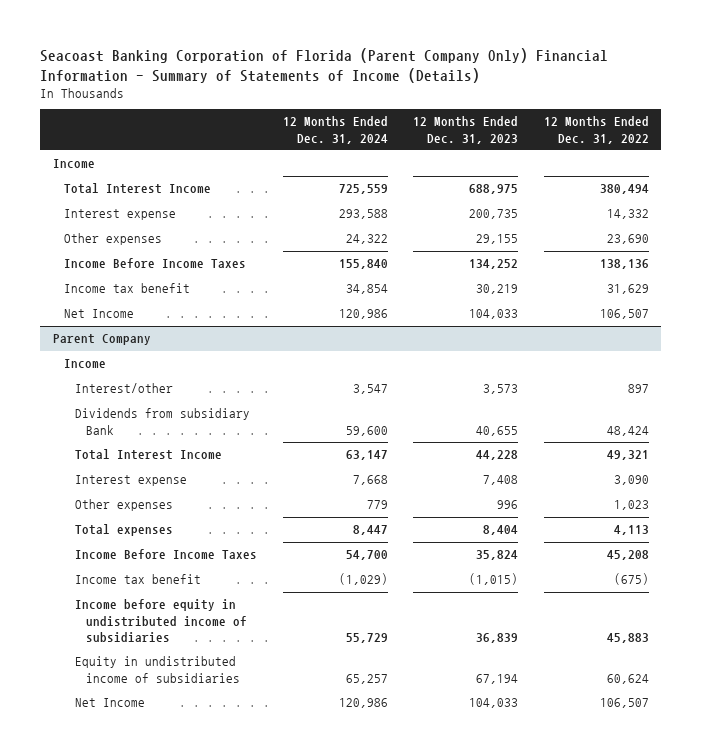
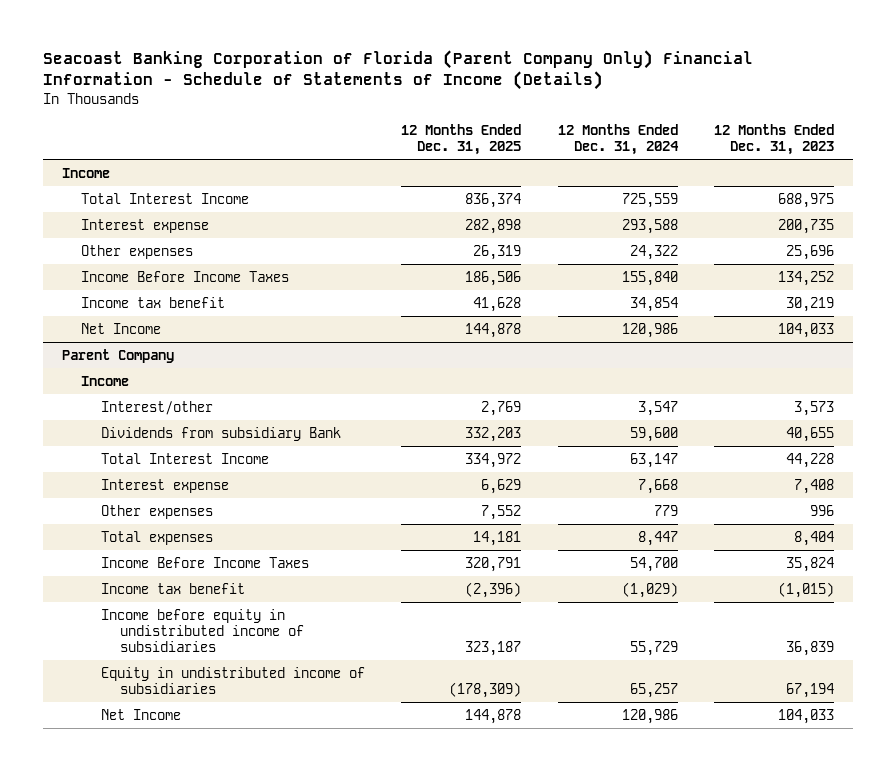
- Seacoast Banking Corporation of Florida (Parent Company Only) Financial Information - Summary of Statements of Income (Details)
+ Seacoast Banking Corporation of Florida (Parent Company Only) Financial Information - Schedule of Statements of Income (Details)
- | 12 Months Ended Dec. 31, 2024 | 12 Months Ended Dec. 31, 2023 | 12 Months Ended Dec. 31, 2022
+ | 12 Months Ended Dec. 31, 2025 | 12 Months Ended Dec. 31, 2024 | 12 Months Ended Dec. 31, 2023
- Other expenses | 24,322 | 29,155 | 23,690
+ Other expenses | 26,319 | 24,322 | 25,696

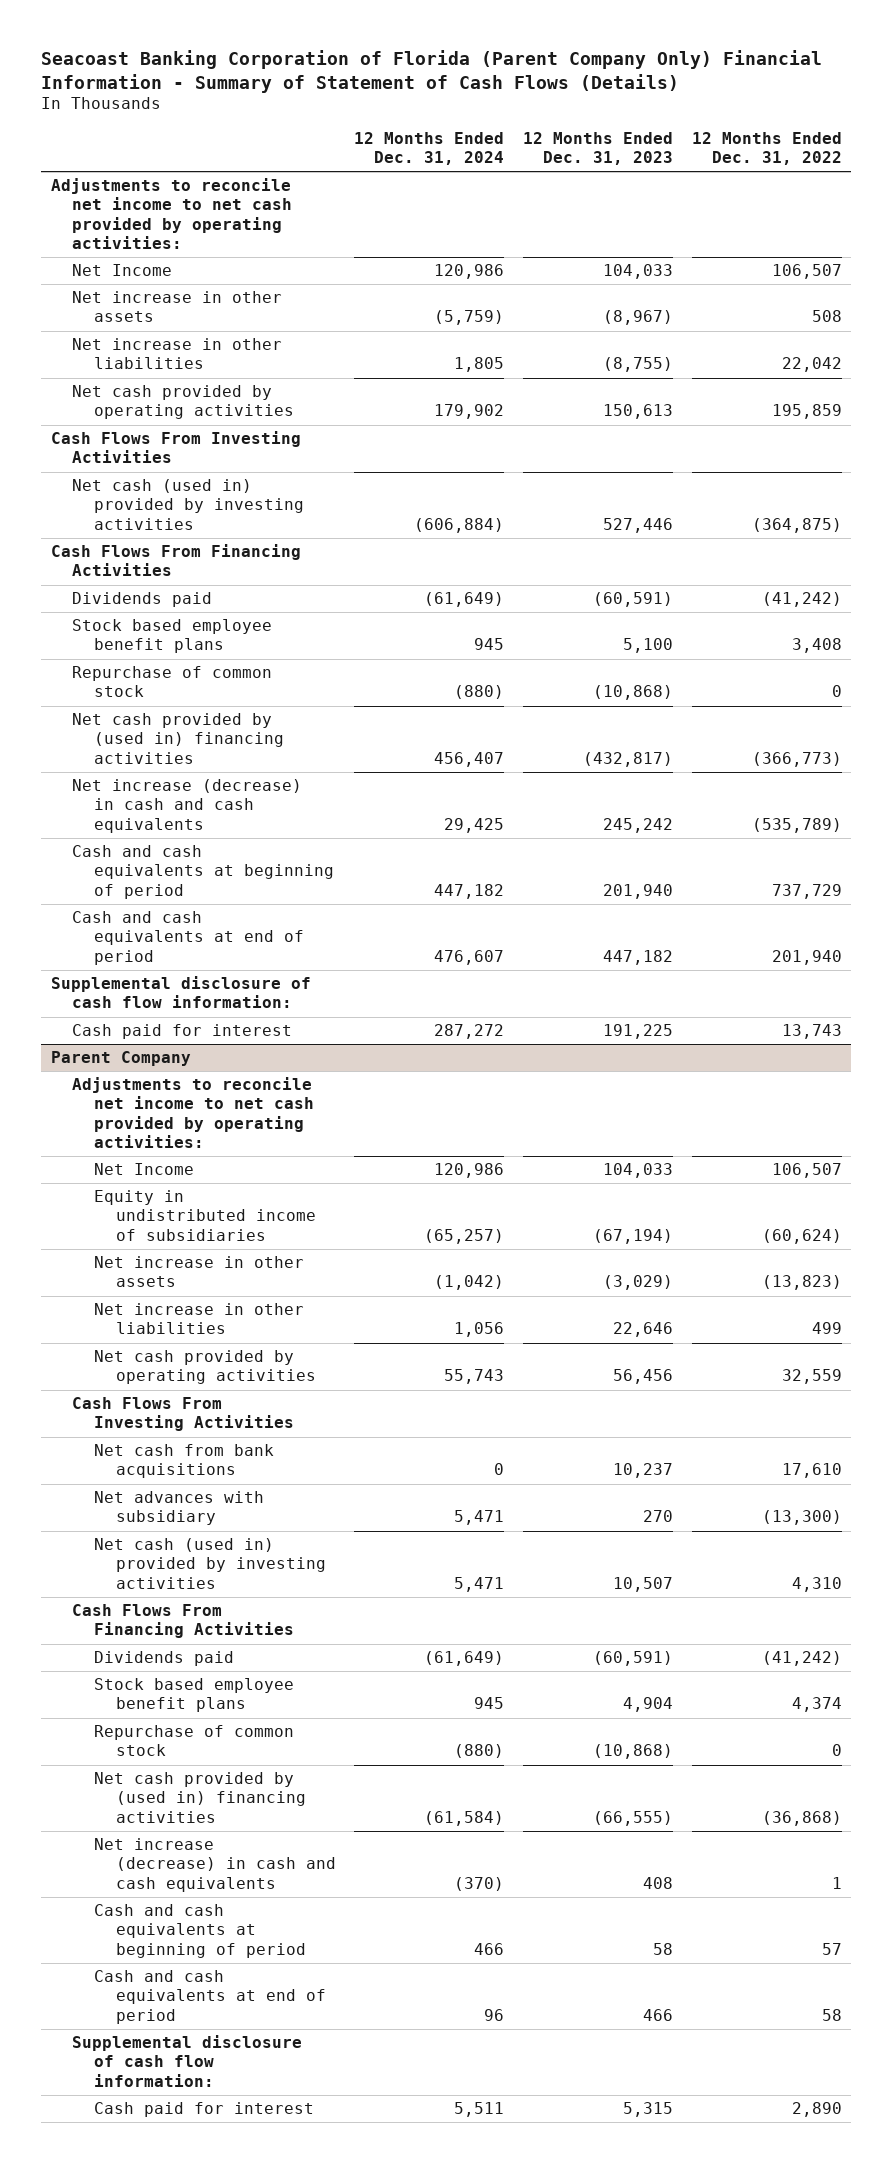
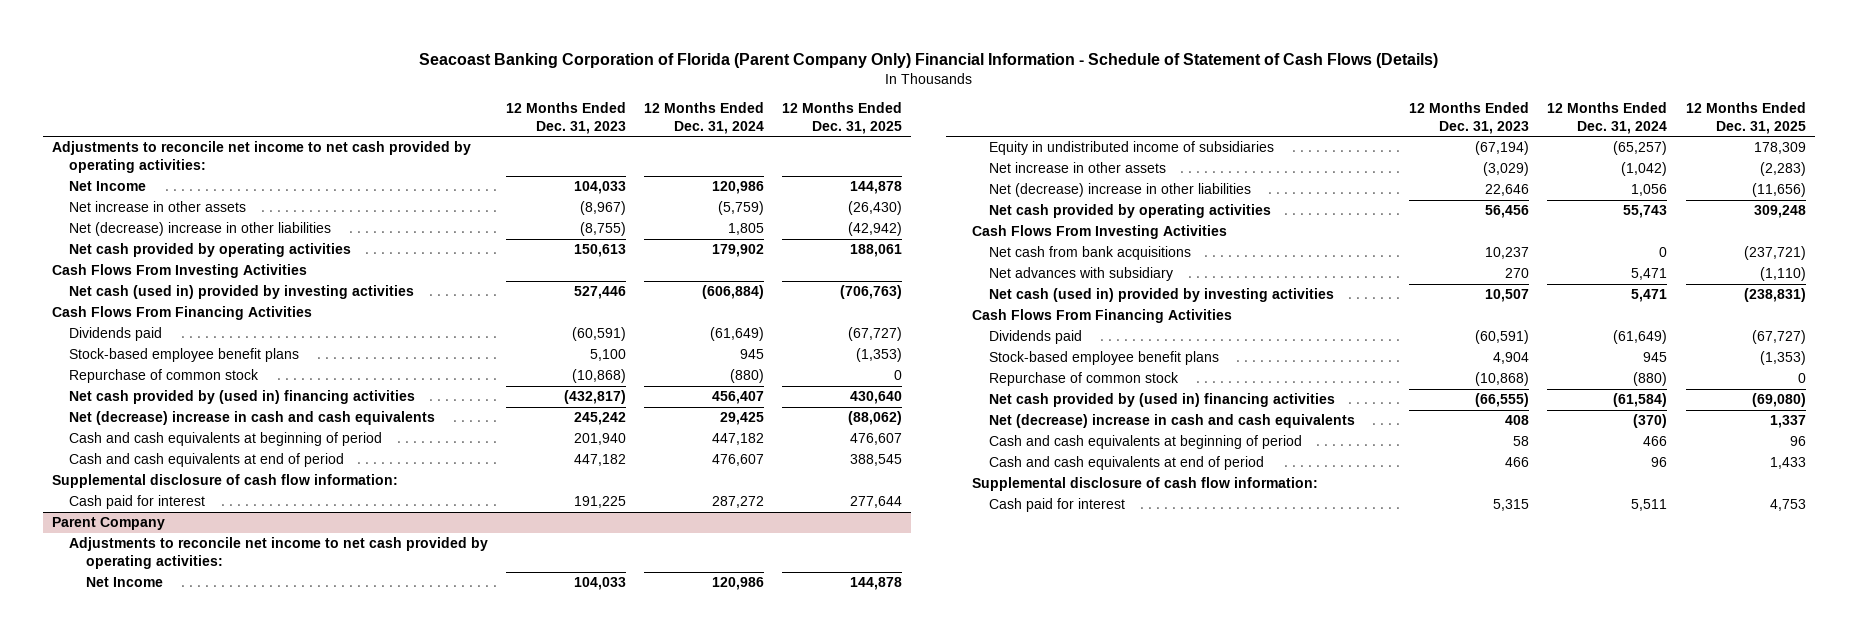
- Seacoast Banking Corporation of Florida (Parent Company Only) Financial Information - Summary of Statement of Cash Flows (Details)
+ Seacoast Banking Corporation of Florida (Parent Company Only) Financial Information - Schedule of Statement of Cash Flows (Details)
- | 12 Months Ended Dec. 31, 2024 | 12 Months Ended Dec. 31, 2023 | 12 Months Ended Dec. 31, 2022
+ | 12 Months Ended Dec. 31, 2023 | 12 Months Ended Dec. 31, 2024 | 12 Months Ended Dec. 31, 2025
- Net increase in other liabilities | 1,805 | (8,755) | 22,042
+ Net (decrease) increase in other liabilities | (8,755) | 1,805 | (42,942)
- Stock based employee benefit plans | 945 | 5,100 | 3,408
+ Stock-based employee benefit plans | 5,100 | 945 | (1,353)
- Net increase (decrease) in cash and cash equivalents | 29,425 | 245,242 | (535,789)
+ Net (decrease) increase in cash and cash equivalents | 245,242 | 29,425 | (88,062)
@ Parent Company
- Net increase in other liabilities | 1,056 | 22,646 | 499
+ Net (decrease) increase in other liabilities | 22,646 | 1,056 | (11,656)
- Stock based employee benefit plans | 945 | 4,904 | 4,374
+ Stock-based employee benefit plans | 4,904 | 945 | (1,353)
- Net increase (decrease) in cash and cash equivalents | (370) | 408 | 1
+ Net (decrease) increase in cash and cash equivalents | 408 | (370) | 1,337

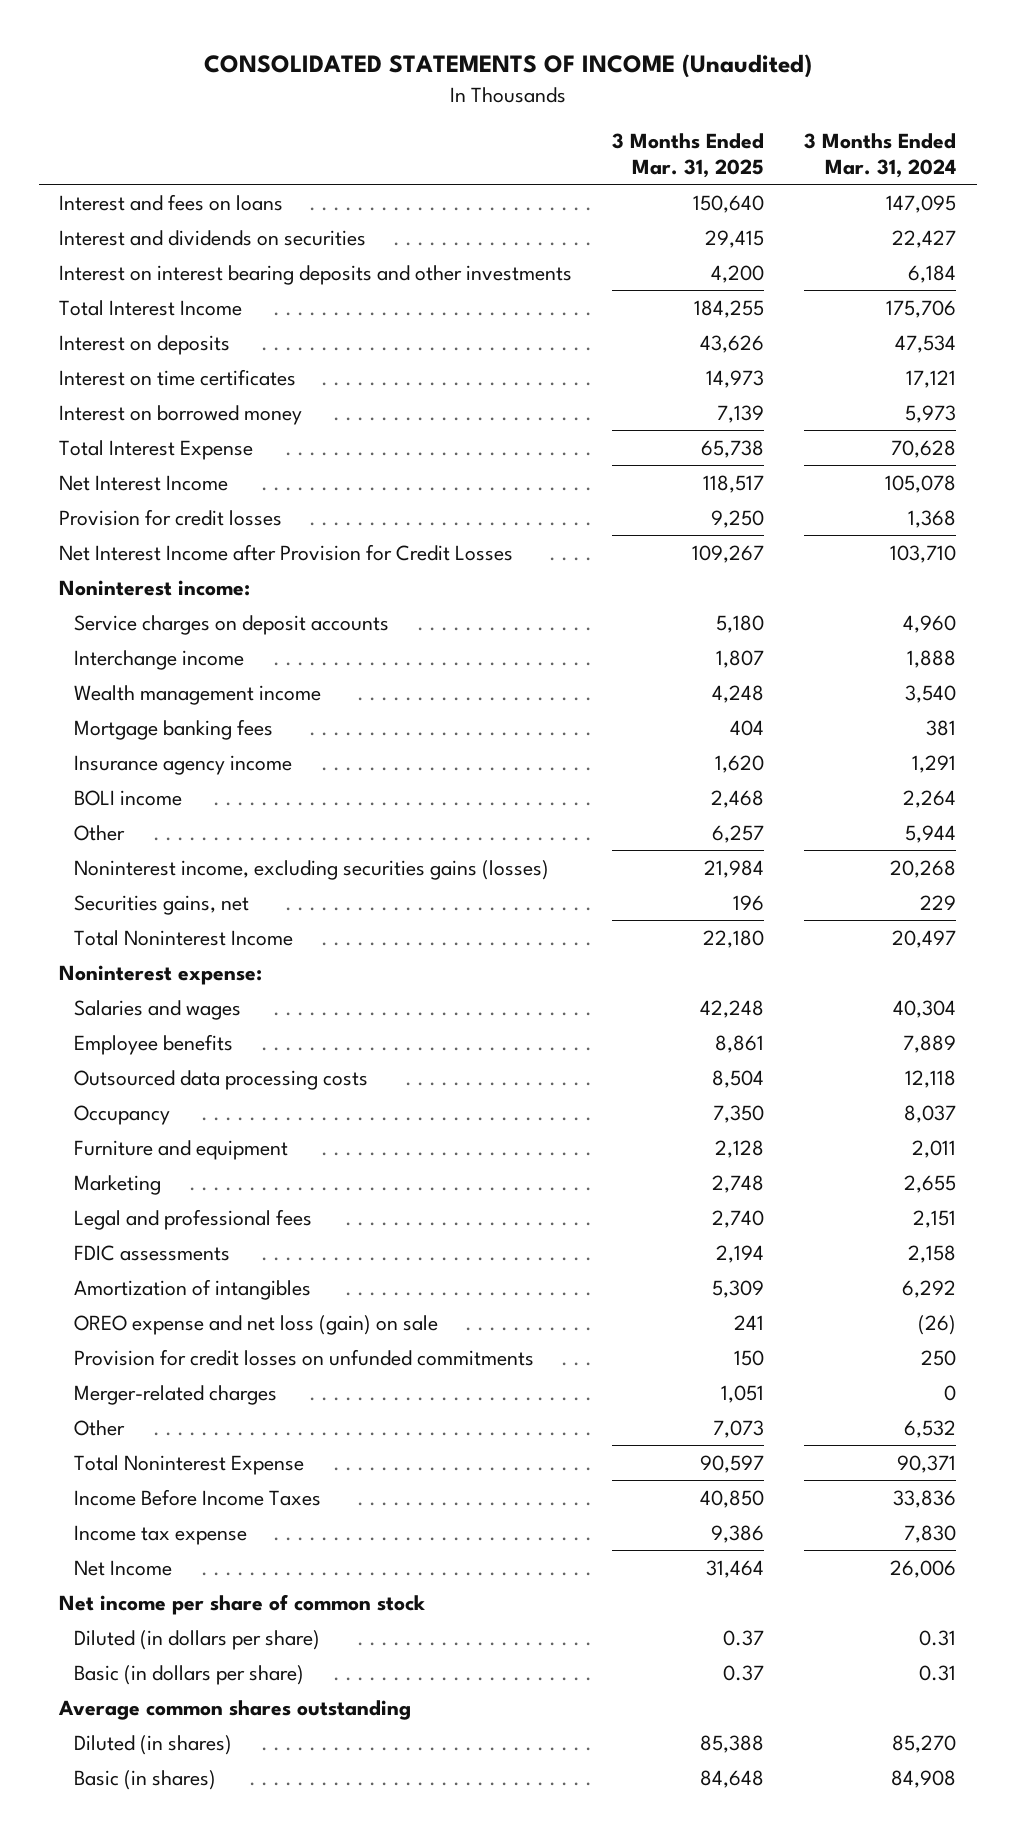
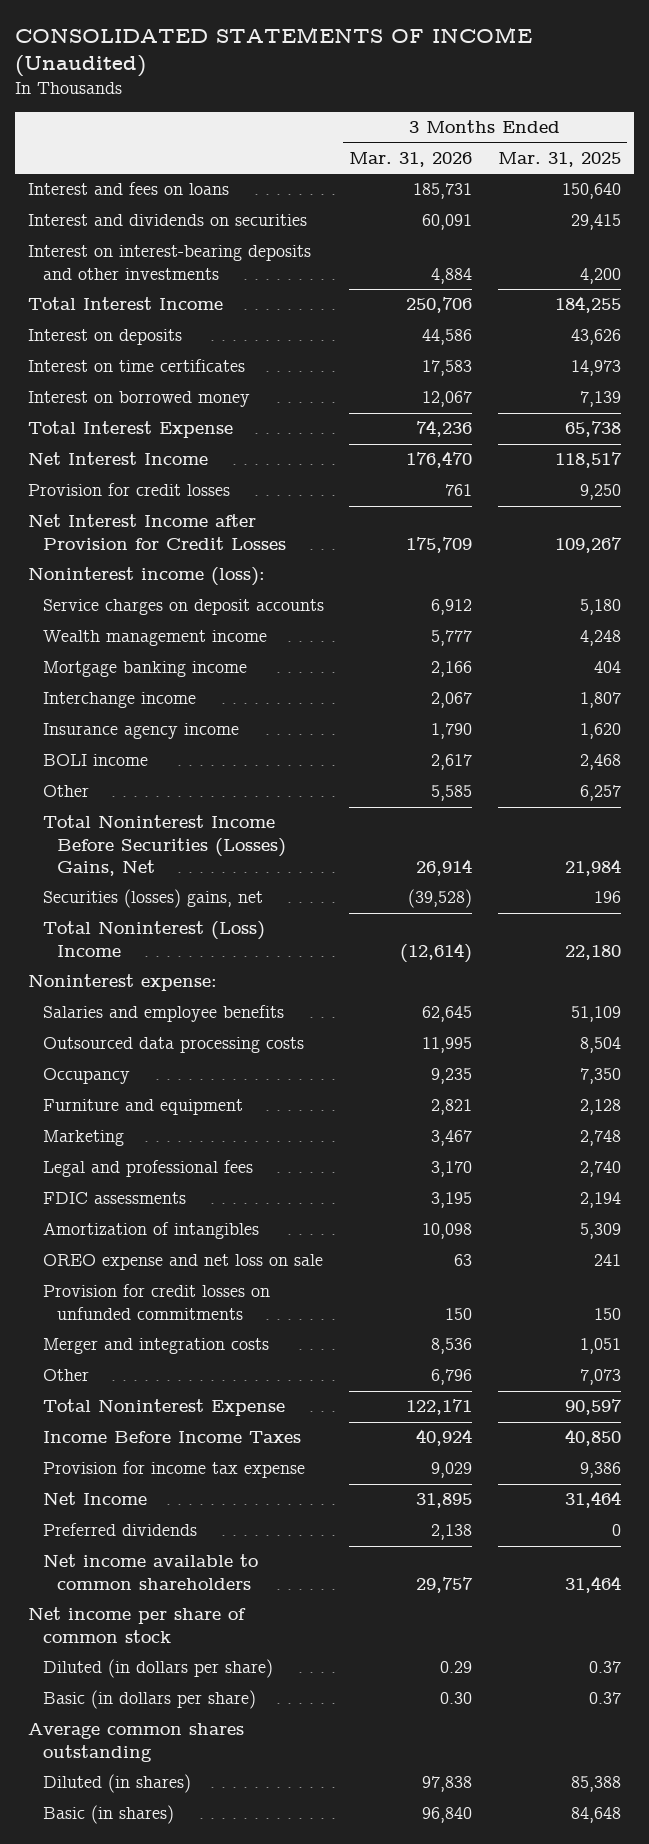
- | 3 Months Ended Mar. 31, 2025 | 3 Months Ended Mar. 31, 2024
+ | 3 Months Ended Mar. 31, 2026 | 3 Months Ended Mar. 31, 2025
- Interest on interest bearing deposits and other investments | 4,200 | 6,184
+ Interest on interest-bearing deposits and other investments | 4,884 | 4,200
- Noninterest income:
+ Noninterest income (loss):
- Mortgage banking fees | 404 | 381
+ Mortgage banking income | 2,166 | 404
moved down: Interchange income | 2,067 | 1,807
- Noninterest income, excluding securities gains (losses) | 21,984 | 20,268
- Securities gains, net | 196 | 229
- Total Noninterest Income | 22,180 | 20,497
+ Total Noninterest Income Before Securities (Losses) Gains, Net | 26,914 | 21,984
+ Securities (losses) gains, net | (39,528) | 196
+ Total Noninterest (Loss) Income | (12,614) | 22,180
- Salaries and wages | 42,248 | 40,304
- Employee benefits | 8,861 | 7,889
+ Salaries and employee benefits | 62,645 | 51,109
- OREO expense and net loss (gain) on sale | 241 | (26)
+ OREO expense and net loss on sale | 63 | 241
- Merger-related charges | 1,051 | 0
+ Merger and integration costs | 8,536 | 1,051
- Income tax expense | 9,386 | 7,830
+ Provision for income tax expense | 9,029 | 9,386
+ Preferred dividends | 2,138 | 0
+ Net income available to common shareholders | 29,757 | 31,464

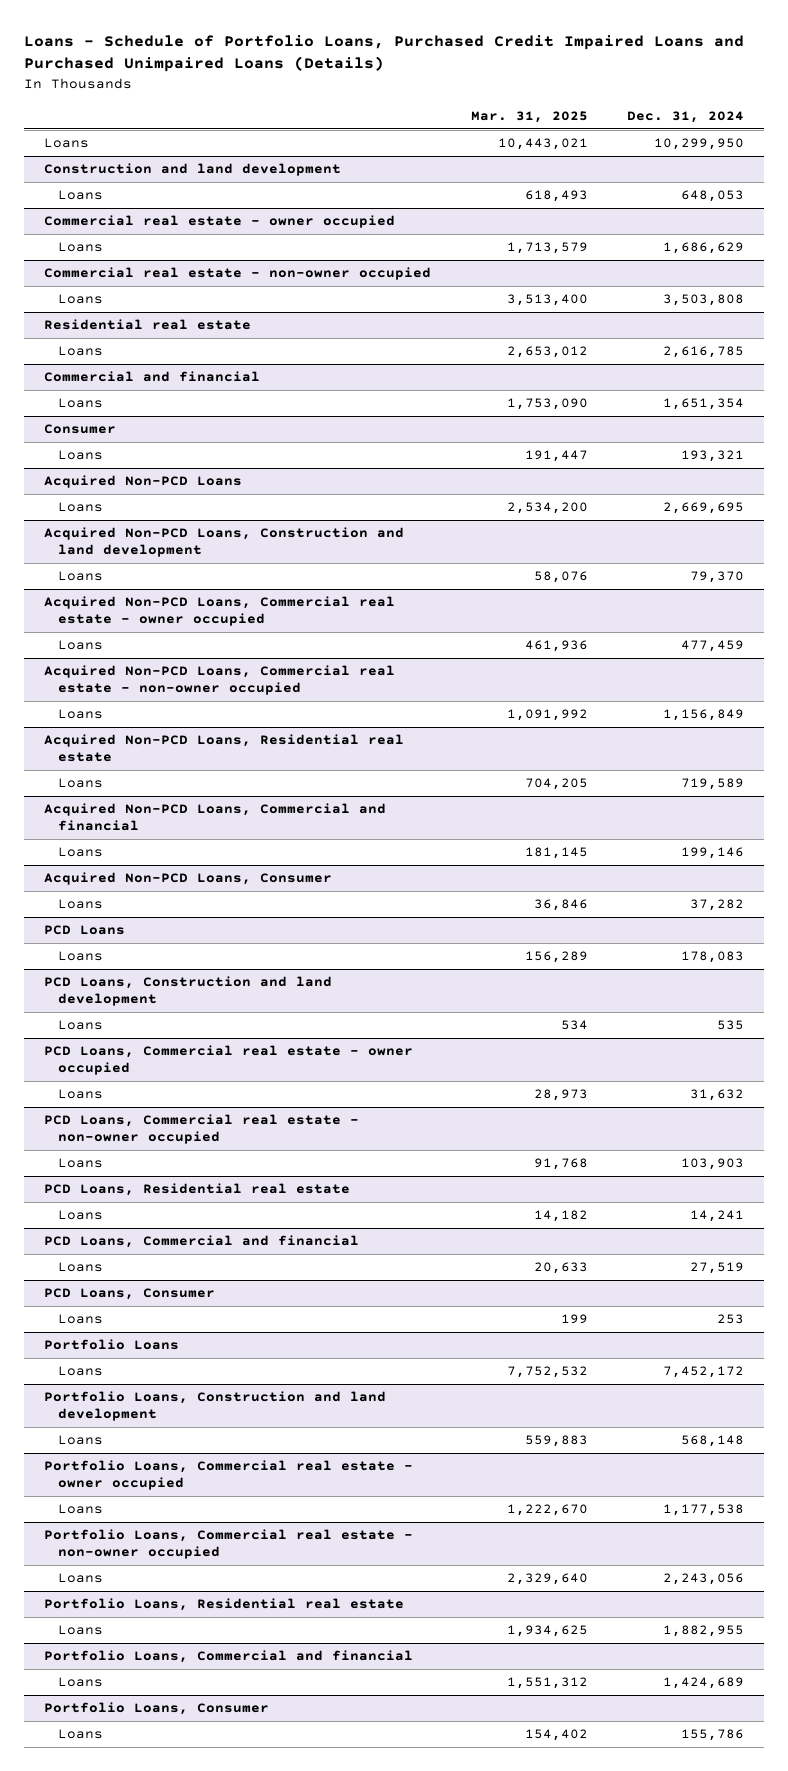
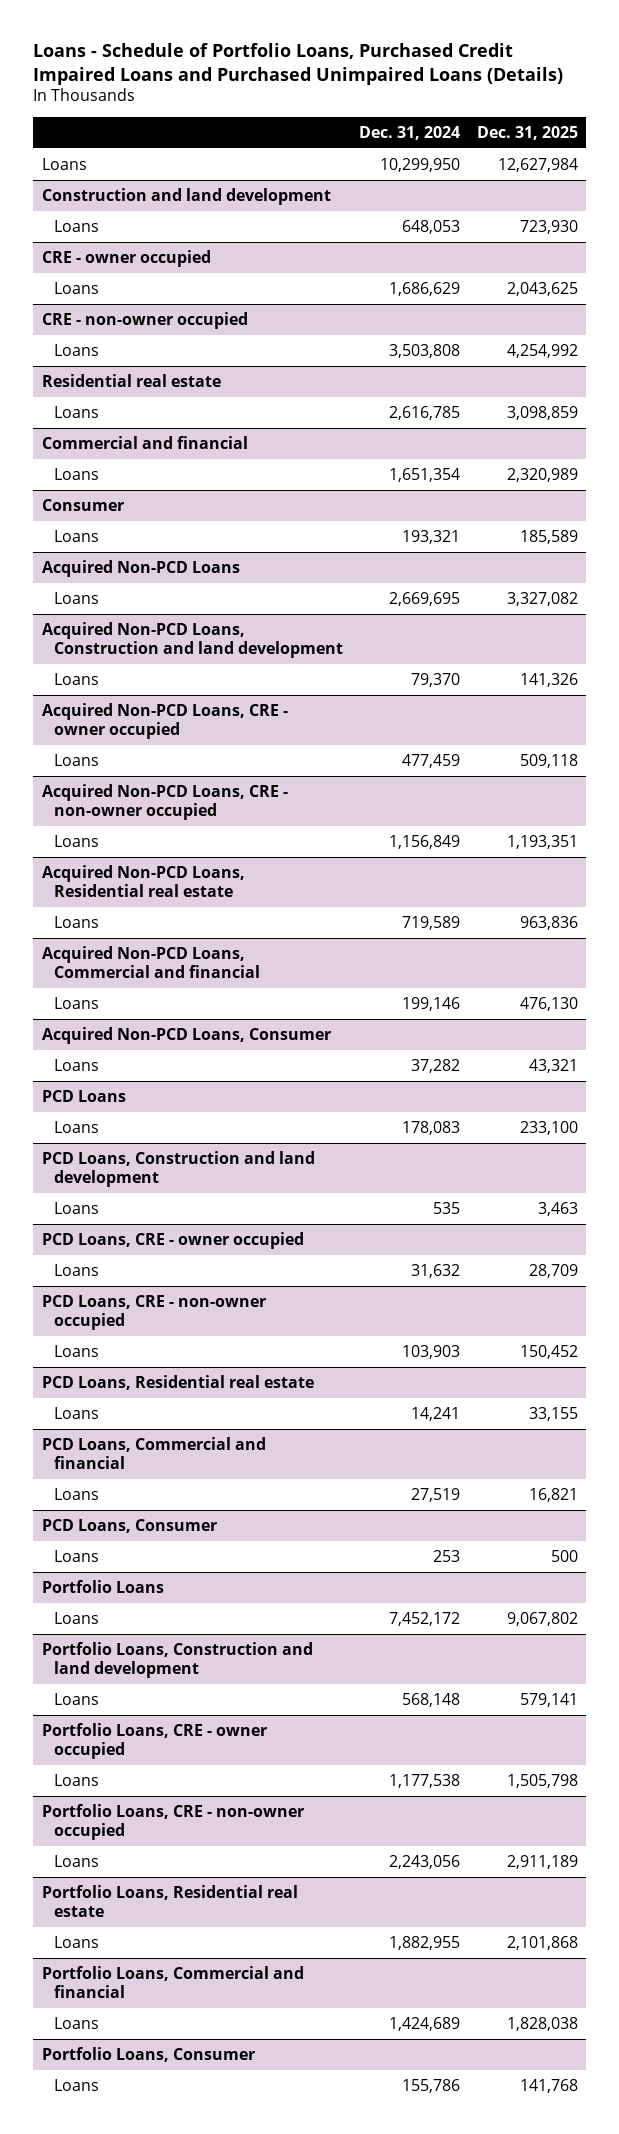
- | Mar. 31, 2025 | Dec. 31, 2024
+ | Dec. 31, 2024 | Dec. 31, 2025
- Commercial real estate - owner occupied
+ CRE - owner occupied
- Commercial real estate - non-owner occupied
+ CRE - non-owner occupied
- Acquired Non-PCD Loans, Commercial real estate - owner occupied
+ Acquired Non-PCD Loans, CRE - owner occupied
- Acquired Non-PCD Loans, Commercial real estate - non-owner occupied
+ Acquired Non-PCD Loans, CRE - non-owner occupied
- PCD Loans, Commercial real estate - owner occupied
+ PCD Loans, CRE - owner occupied
- PCD Loans, Commercial real estate - non-owner occupied
+ PCD Loans, CRE - non-owner occupied
- Portfolio Loans, Commercial real estate - owner occupied
+ Portfolio Loans, CRE - owner occupied
- Portfolio Loans, Commercial real estate - non-owner occupied
+ Portfolio Loans, CRE - non-owner occupied

